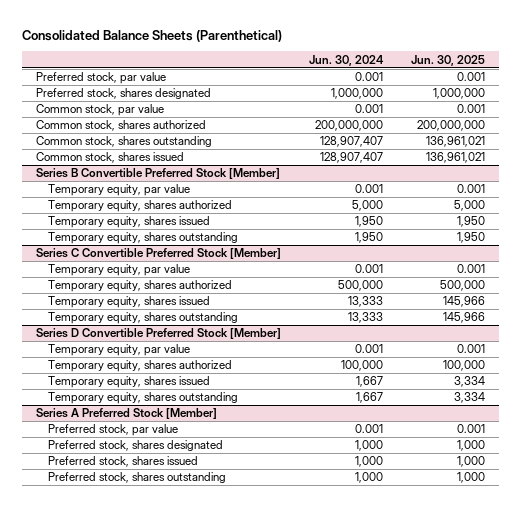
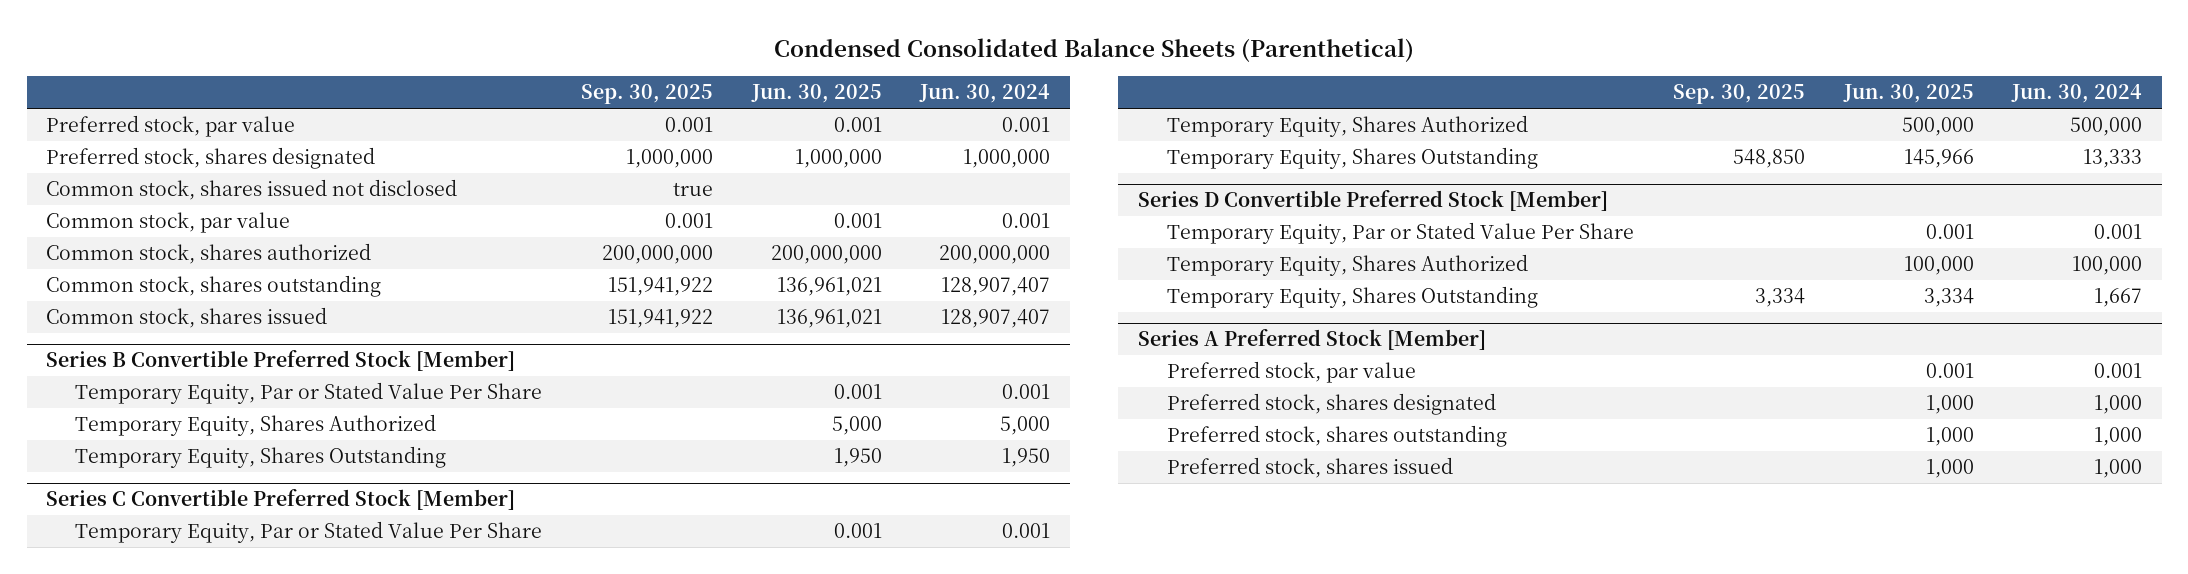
- Consolidated Balance Sheets (Parenthetical)
+ Condensed Consolidated Balance Sheets (Parenthetical)
- | Jun. 30, 2024 | Jun. 30, 2025
+ | Sep. 30, 2025 | Jun. 30, 2025 | Jun. 30, 2024
+ Common stock, shares issued not disclosed | true | |
@ Series B Convertible Preferred Stock [Member]
- Temporary equity, par value | 0.001 | 0.001
- Temporary equity, shares authorized | 5,000 | 5,000
- Temporary equity, shares issued | 1,950 | 1,950
- Temporary equity, shares outstanding | 1,950 | 1,950
+ Temporary Equity, Par or Stated Value Per Share | | 0.001 | 0.001
+ Temporary Equity, Shares Authorized | | 5,000 | 5,000
+ Temporary Equity, Shares Outstanding | | 1,950 | 1,950
@ Series C Convertible Preferred Stock [Member]
- Temporary equity, par value | 0.001 | 0.001
- Temporary equity, shares authorized | 500,000 | 500,000
- Temporary equity, shares issued | 13,333 | 145,966
- Temporary equity, shares outstanding | 13,333 | 145,966
+ Temporary Equity, Par or Stated Value Per Share | | 0.001 | 0.001
+ Temporary Equity, Shares Authorized | | 500,000 | 500,000
+ Temporary Equity, Shares Outstanding | 548,850 | 145,966 | 13,333
@ Series D Convertible Preferred Stock [Member]
- Temporary equity, par value | 0.001 | 0.001
- Temporary equity, shares authorized | 100,000 | 100,000
- Temporary equity, shares issued | 1,667 | 3,334
- Temporary equity, shares outstanding | 1,667 | 3,334
+ Temporary Equity, Par or Stated Value Per Share | | 0.001 | 0.001
+ Temporary Equity, Shares Authorized | | 100,000 | 100,000
+ Temporary Equity, Shares Outstanding | 3,334 | 3,334 | 1,667
@ Series A Preferred Stock [Member]
moved down: Preferred stock, shares issued | | 1,000 | 1,000

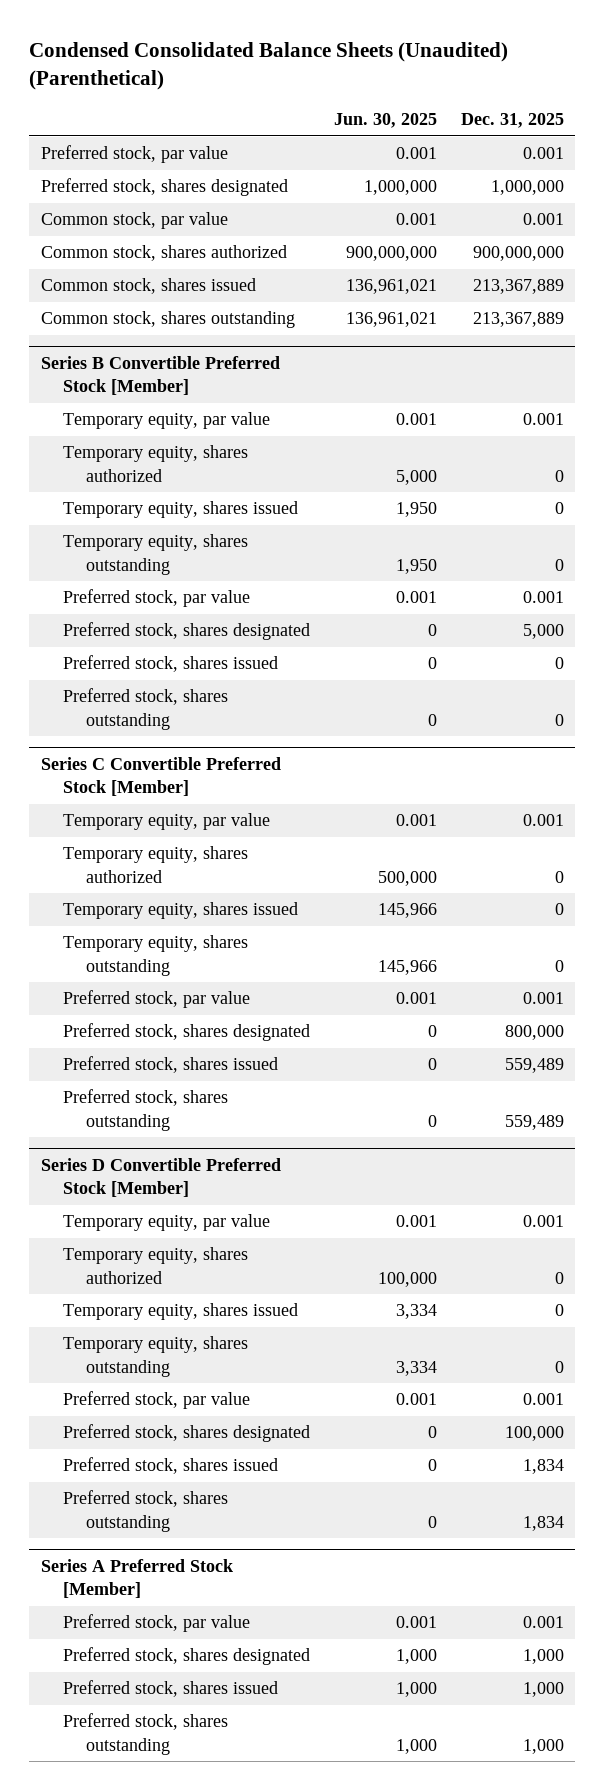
- Condensed Consolidated Balance Sheets (Parenthetical)
+ Condensed Consolidated Balance Sheets (Unaudited) (Parenthetical)
- | Sep. 30, 2025 | Jun. 30, 2025 | Jun. 30, 2024
+ | Jun. 30, 2025 | Dec. 31, 2025
- Common stock, shares issued not disclosed | true | |
- Common stock, shares authorized | 200,000,000 | 200,000,000 | 200,000,000
+ Common stock, shares authorized | 900,000,000 | 900,000,000
moved down: Common stock, shares outstanding | 136,961,021 | 213,367,889
@ Series B Convertible Preferred Stock [Member]
- Temporary Equity, Par or Stated Value Per Share | | 0.001 | 0.001
- Temporary Equity, Shares Authorized | | 5,000 | 5,000
- Temporary Equity, Shares Outstanding | | 1,950 | 1,950
+ Temporary equity, par value | 0.001 | 0.001
+ Temporary equity, shares authorized | 5,000 | 0
+ Temporary equity, shares issued | 1,950 | 0
+ Temporary equity, shares outstanding | 1,950 | 0
+ Preferred stock, par value | 0.001 | 0.001
+ Preferred stock, shares designated | 0 | 5,000
+ Preferred stock, shares issued | 0 | 0
+ Preferred stock, shares outstanding | 0 | 0
@ Series C Convertible Preferred Stock [Member]
- Temporary Equity, Par or Stated Value Per Share | | 0.001 | 0.001
- Temporary Equity, Shares Authorized | | 500,000 | 500,000
- Temporary Equity, Shares Outstanding | 548,850 | 145,966 | 13,333
+ Temporary equity, par value | 0.001 | 0.001
+ Temporary equity, shares authorized | 500,000 | 0
+ Temporary equity, shares issued | 145,966 | 0
+ Temporary equity, shares outstanding | 145,966 | 0
+ Preferred stock, par value | 0.001 | 0.001
+ Preferred stock, shares designated | 0 | 800,000
+ Preferred stock, shares issued | 0 | 559,489
+ Preferred stock, shares outstanding | 0 | 559,489
@ Series D Convertible Preferred Stock [Member]
- Temporary Equity, Par or Stated Value Per Share | | 0.001 | 0.001
- Temporary Equity, Shares Authorized | | 100,000 | 100,000
- Temporary Equity, Shares Outstanding | 3,334 | 3,334 | 1,667
+ Temporary equity, par value | 0.001 | 0.001
+ Temporary equity, shares authorized | 100,000 | 0
+ Temporary equity, shares issued | 3,334 | 0
+ Temporary equity, shares outstanding | 3,334 | 0
+ Preferred stock, par value | 0.001 | 0.001
+ Preferred stock, shares designated | 0 | 100,000
+ Preferred stock, shares issued | 0 | 1,834
+ Preferred stock, shares outstanding | 0 | 1,834
@ Series A Preferred Stock [Member]
moved down: Preferred stock, shares outstanding | 1,000 | 1,000

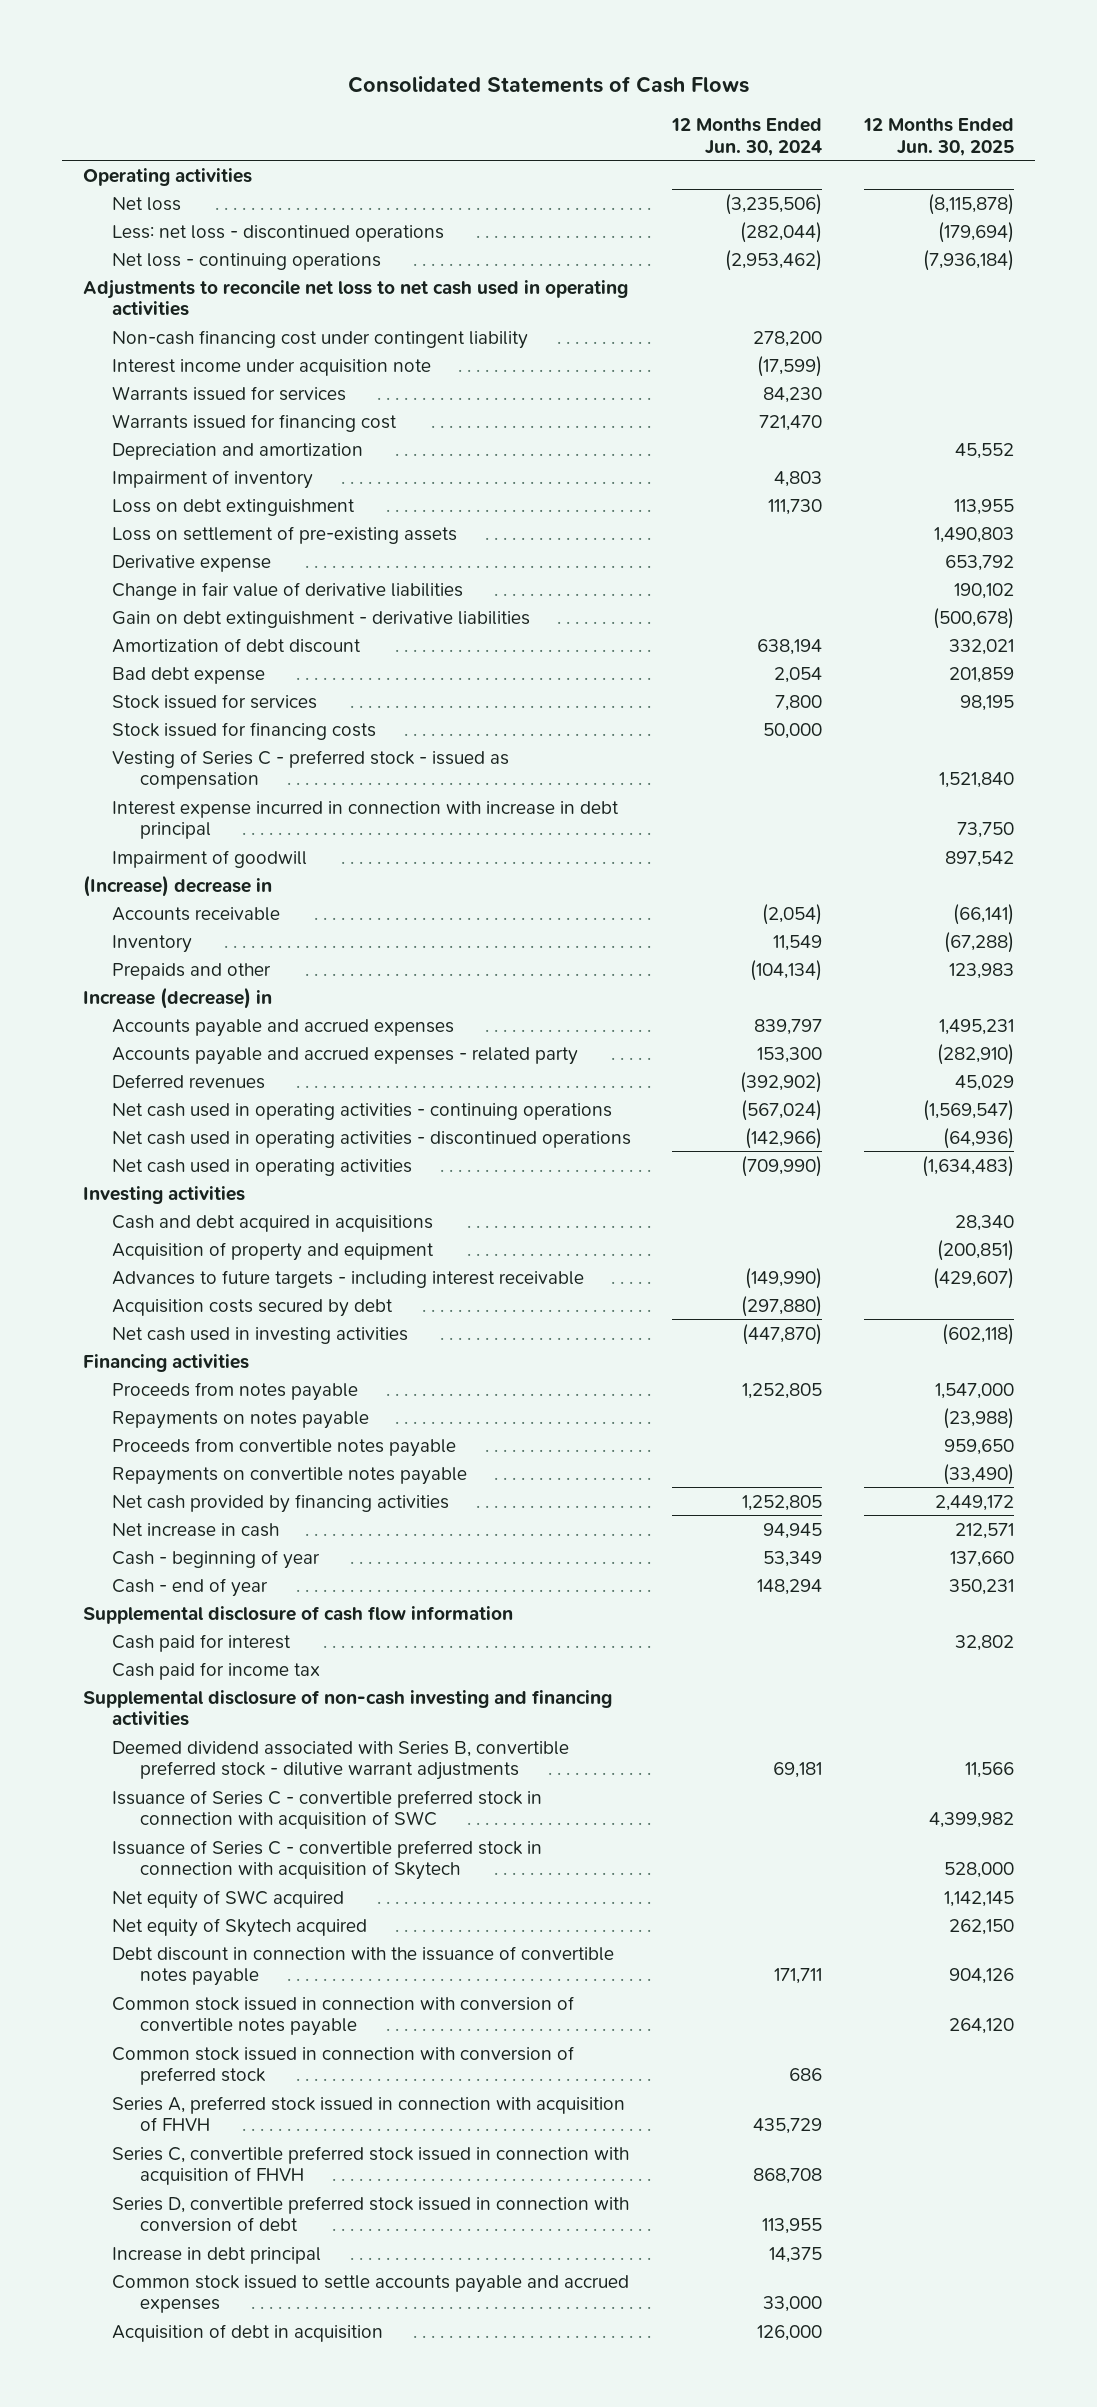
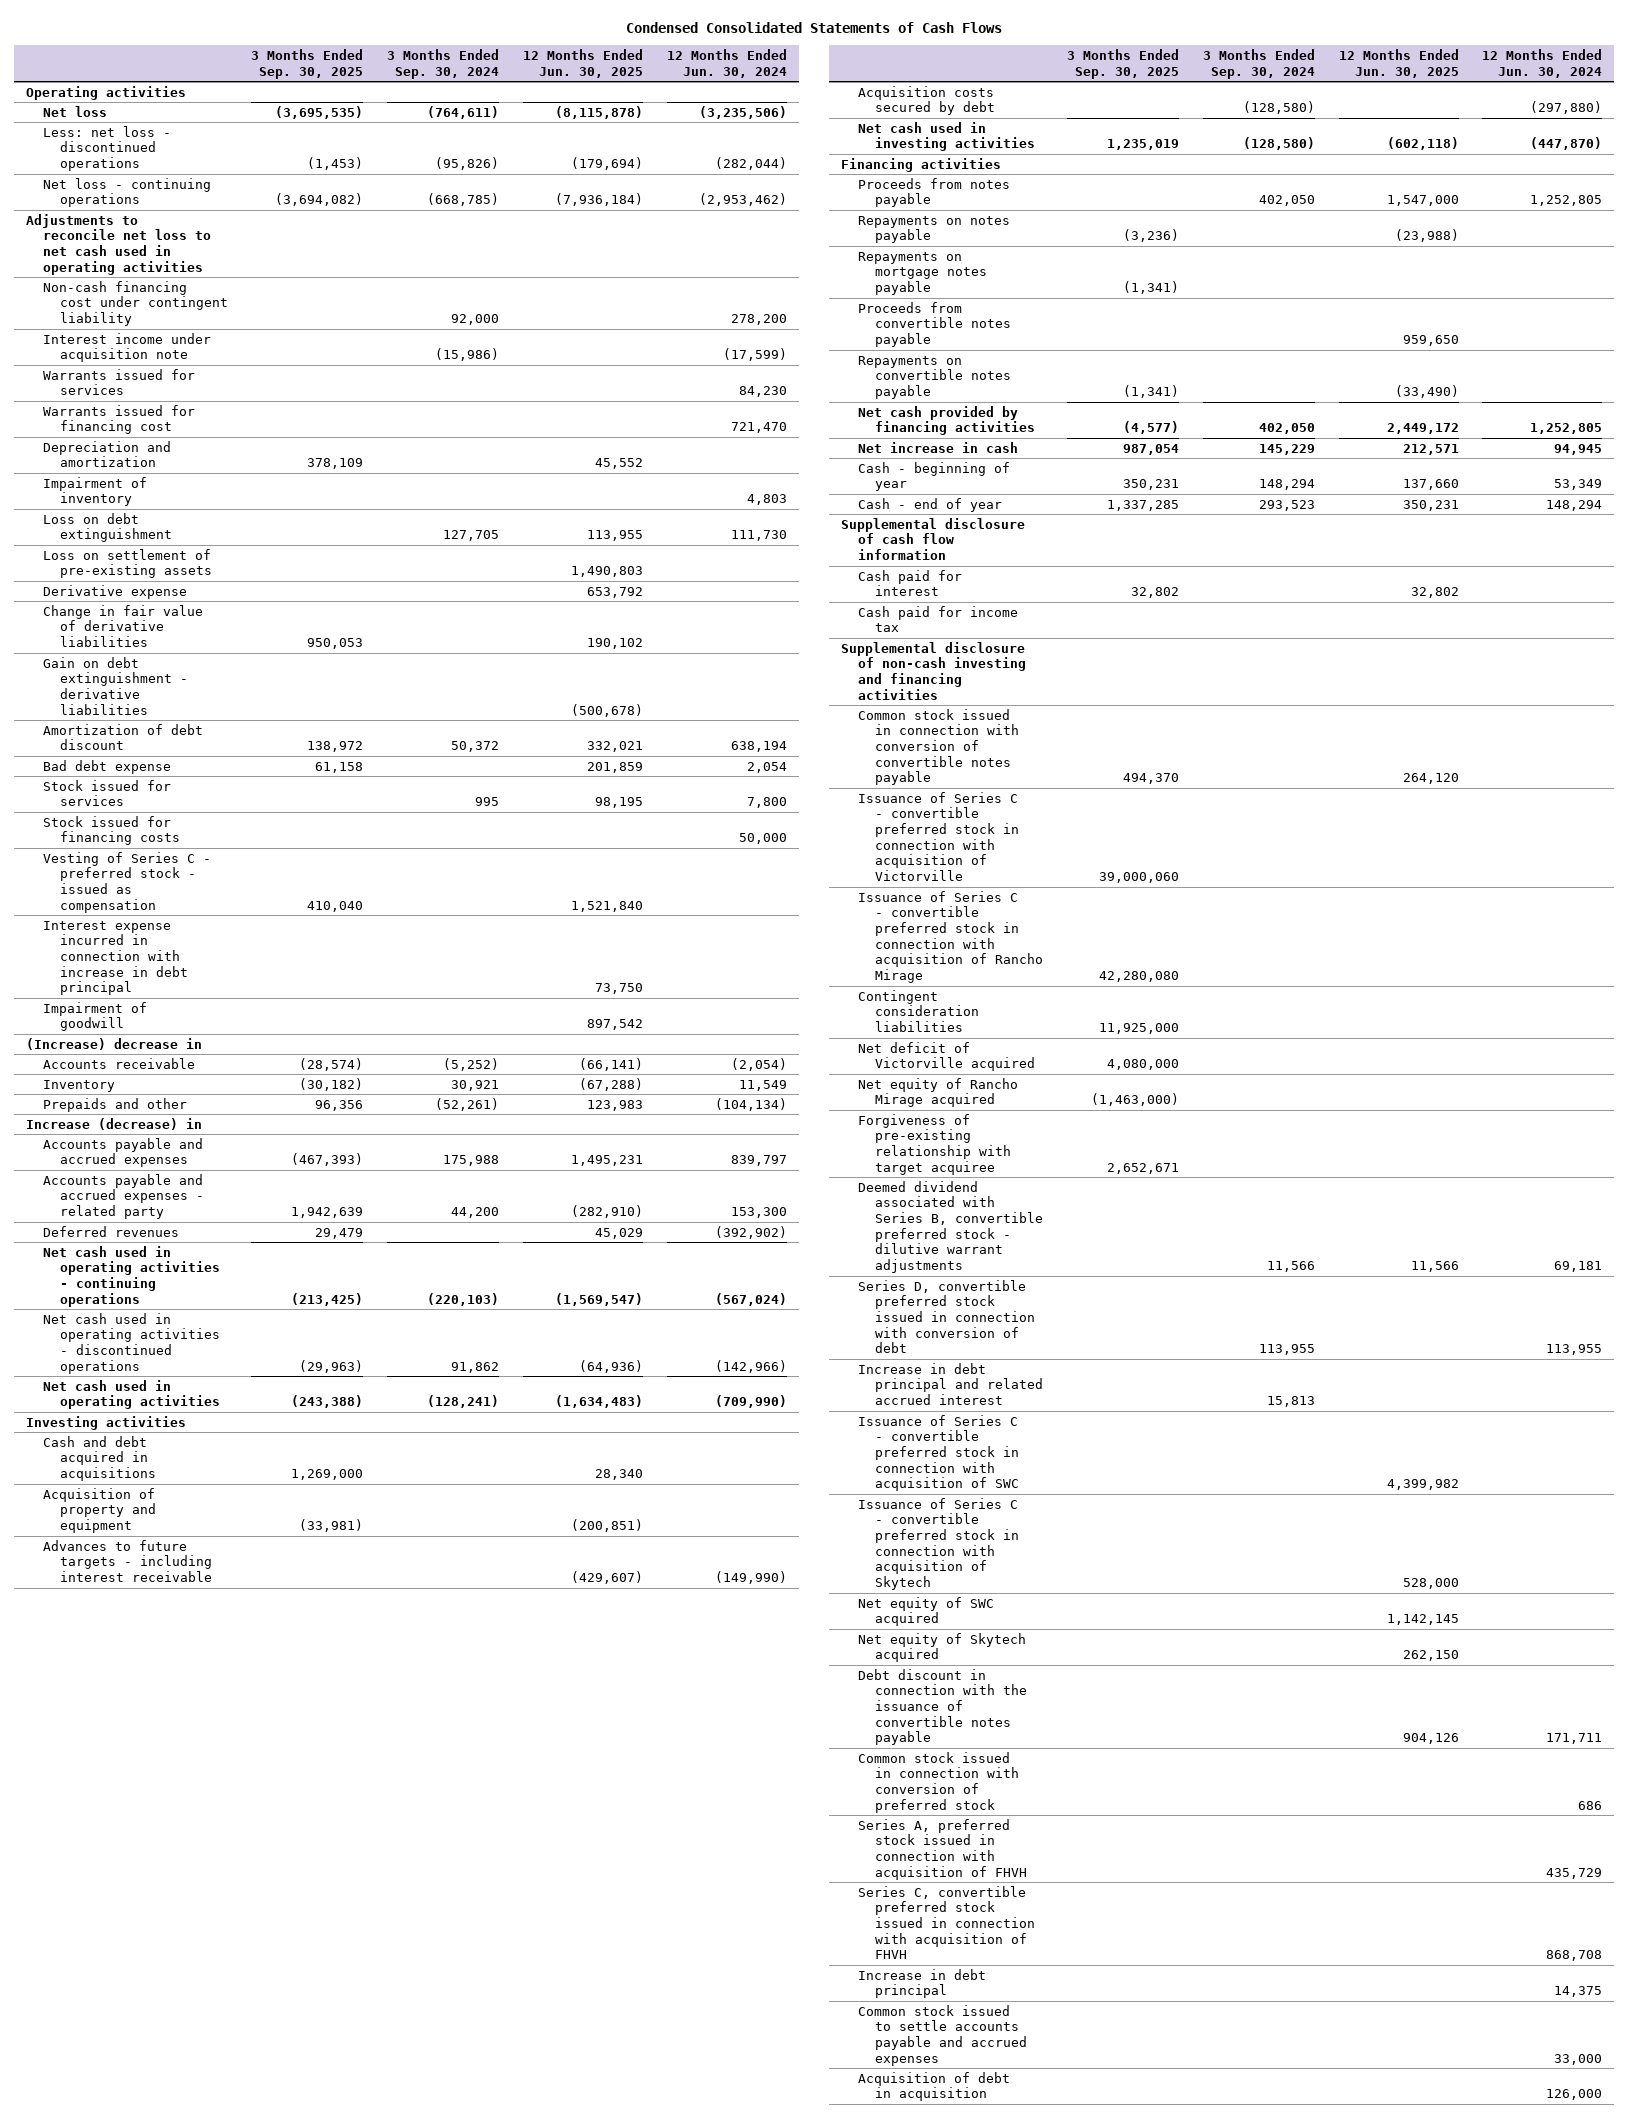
- Consolidated Statements of Cash Flows
+ Condensed Consolidated Statements of Cash Flows
- | 12 Months Ended Jun. 30, 2024 | 12 Months Ended Jun. 30, 2025
+ | 3 Months Ended Sep. 30, 2025 | 3 Months Ended Sep. 30, 2024 | 12 Months Ended Jun. 30, 2025 | 12 Months Ended Jun. 30, 2024
+ Repayments on mortgage notes payable | (1,341) | | |
moved up: Common stock issued in connection with conversion of convertible notes payable | 494,370 | | 264,120 |
+ Issuance of Series C - convertible preferred stock in connection with acquisition of Victorville | 39,000,060 | | |
+ Issuance of Series C - convertible preferred stock in connection with acquisition of Rancho Mirage | 42,280,080 | | |
+ Contingent consideration liabilities | 11,925,000 | | |
+ Net deficit of Victorville acquired | 4,080,000 | | |
+ Net equity of Rancho Mirage acquired | (1,463,000) | | |
+ Forgiveness of pre-existing relationship with target acquiree | 2,652,671 | | |
moved up: Series D, convertible preferred stock issued in connection with conversion of debt | | 113,955 | | 113,955
+ Increase in debt principal and related accrued interest | | 15,813 | |

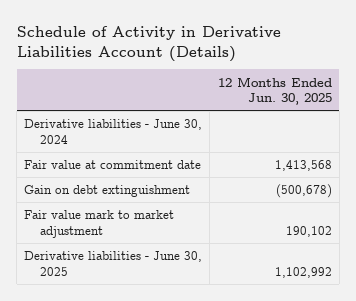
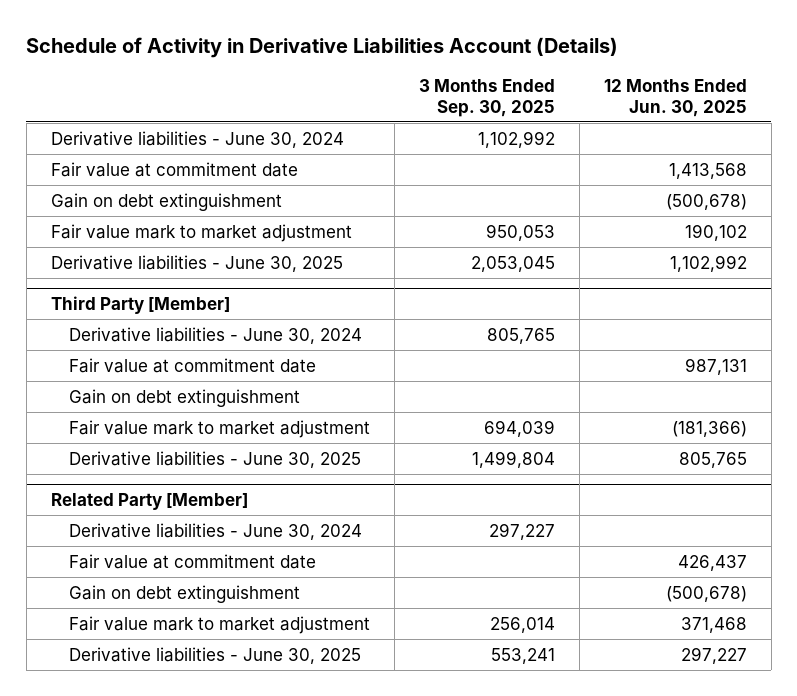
- | 12 Months Ended Jun. 30, 2025
+ | 3 Months Ended Sep. 30, 2025 | 12 Months Ended Jun. 30, 2025
+ Third Party [Member]
+ Derivative liabilities - June 30, 2024 | 805,765 |
+ Fair value at commitment date | | 987,131
+ Gain on debt extinguishment
+ Fair value mark to market adjustment | 694,039 | (181,366)
+ Derivative liabilities - June 30, 2025 | 1,499,804 | 805,765
+ Related Party [Member]
+ Derivative liabilities - June 30, 2024 | 297,227 |
+ Fair value at commitment date | | 426,437
+ Gain on debt extinguishment | | (500,678)
+ Fair value mark to market adjustment | 256,014 | 371,468
+ Derivative liabilities - June 30, 2025 | 553,241 | 297,227

